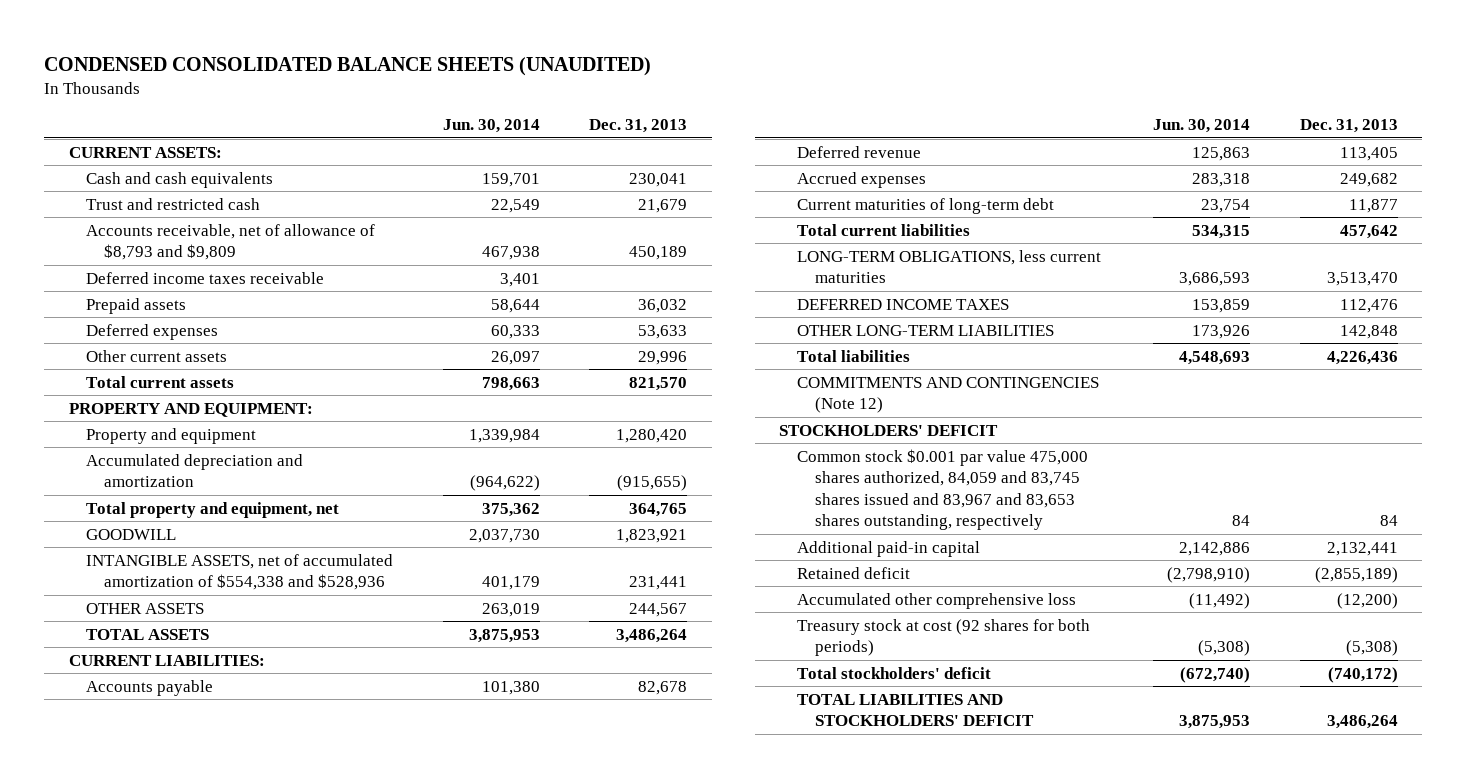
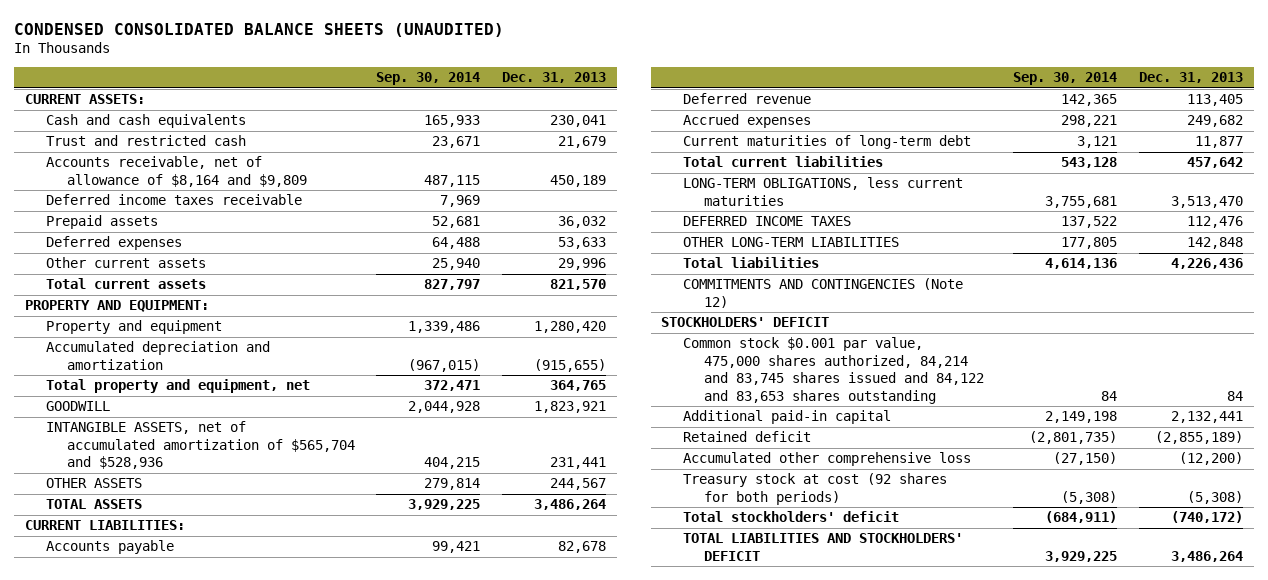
- | Jun. 30, 2014 | Dec. 31, 2013
+ | Sep. 30, 2014 | Dec. 31, 2013
- Accounts receivable, net of allowance of $8,793 and $9,809 | 467,938 | 450,189
+ Accounts receivable, net of allowance of $8,164 and $9,809 | 487,115 | 450,189
- INTANGIBLE ASSETS, net of accumulated amortization of $554,338 and $528,936 | 401,179 | 231,441
+ INTANGIBLE ASSETS, net of accumulated amortization of $565,704 and $528,936 | 404,215 | 231,441
- Common stock $0.001 par value 475,000 shares authorized, 84,059 and 83,745 shares issued and 83,967 and 83,653 shares outstanding, respectively | 84 | 84
+ Common stock $0.001 par value, 475,000 shares authorized, 84,214 and 83,745 shares issued and 84,122 and 83,653 shares outstanding | 84 | 84

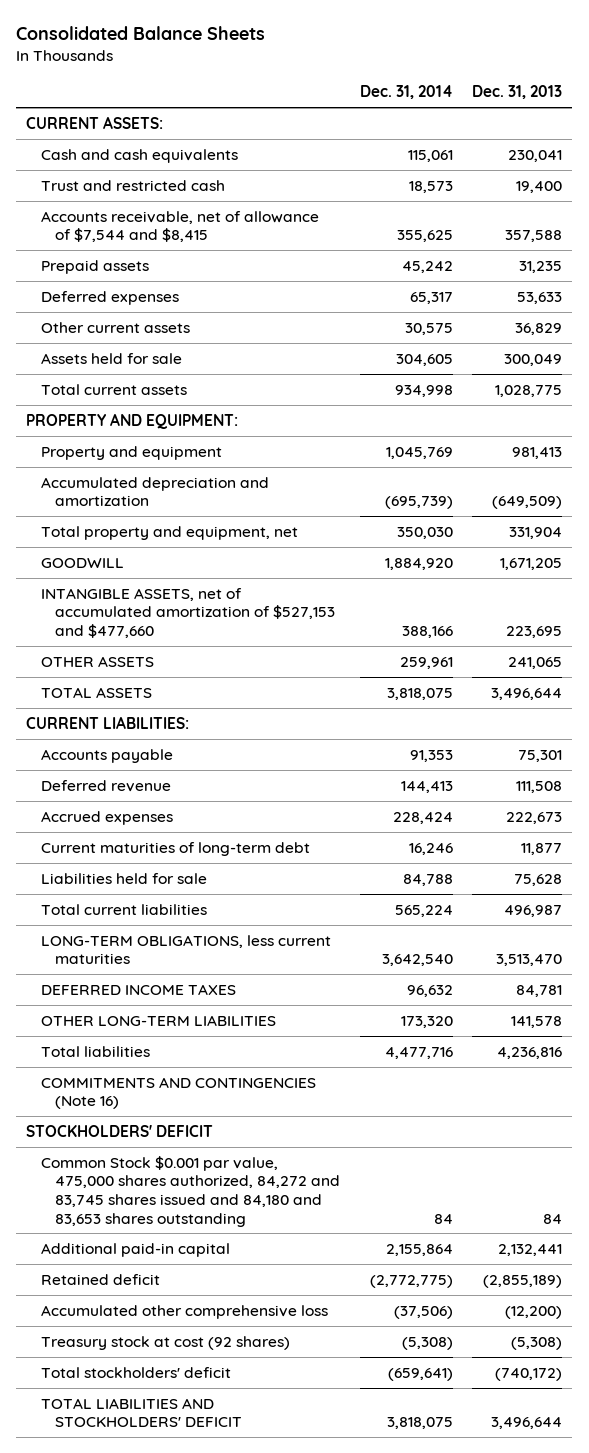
- CONDENSED CONSOLIDATED BALANCE SHEETS (UNAUDITED)
+ Consolidated Balance Sheets
- | Sep. 30, 2014 | Dec. 31, 2013
+ | Dec. 31, 2014 | Dec. 31, 2013
- Trust and restricted cash | 23,671 | 21,679
- Accounts receivable, net of allowance of $8,164 and $9,809 | 487,115 | 450,189
- Deferred income taxes receivable | 7,969 |
- Prepaid assets | 52,681 | 36,032
+ Trust and restricted cash | 18,573 | 19,400
+ Accounts receivable, net of allowance of $7,544 and $8,415 | 355,625 | 357,588
+ Prepaid assets | 45,242 | 31,235
- Other current assets | 25,940 | 29,996
- Total current assets | 827,797 | 821,570
+ Other current assets | 30,575 | 36,829
+ Assets held for sale | 304,605 | 300,049
+ Total current assets | 934,998 | 1,028,775
- Property and equipment | 1,339,486 | 1,280,420
- Accumulated depreciation and amortization | (967,015) | (915,655)
- Total property and equipment, net | 372,471 | 364,765
- GOODWILL | 2,044,928 | 1,823,921
- INTANGIBLE ASSETS, net of accumulated amortization of $565,704 and $528,936 | 404,215 | 231,441
- OTHER ASSETS | 279,814 | 244,567
- TOTAL ASSETS | 3,929,225 | 3,486,264
+ Property and equipment | 1,045,769 | 981,413
+ Accumulated depreciation and amortization | (695,739) | (649,509)
+ Total property and equipment, net | 350,030 | 331,904
+ GOODWILL | 1,884,920 | 1,671,205
+ INTANGIBLE ASSETS, net of accumulated amortization of $527,153 and $477,660 | 388,166 | 223,695
+ OTHER ASSETS | 259,961 | 241,065
+ TOTAL ASSETS | 3,818,075 | 3,496,644
- Accounts payable | 99,421 | 82,678
- Deferred revenue | 142,365 | 113,405
- Accrued expenses | 298,221 | 249,682
+ Accounts payable | 91,353 | 75,301
+ Deferred revenue | 144,413 | 111,508
+ Accrued expenses | 228,424 | 222,673
- Total current liabilities | 543,128 | 457,642
+ Liabilities held for sale | 84,788 | 75,628
+ Total current liabilities | 565,224 | 496,987
- DEFERRED INCOME TAXES | 137,522 | 112,476
- OTHER LONG-TERM LIABILITIES | 177,805 | 142,848
- Total liabilities | 4,614,136 | 4,226,436
- COMMITMENTS AND CONTINGENCIES (Note 12)
+ DEFERRED INCOME TAXES | 96,632 | 84,781
+ OTHER LONG-TERM LIABILITIES | 173,320 | 141,578
+ Total liabilities | 4,477,716 | 4,236,816
+ COMMITMENTS AND CONTINGENCIES (Note 16)
- Common stock $0.001 par value, 475,000 shares authorized, 84,214 and 83,745 shares issued and 84,122 and 83,653 shares outstanding | 84 | 84
+ Common Stock $0.001 par value, 475,000 shares authorized, 84,272 and 83,745 shares issued and 84,180 and 83,653 shares outstanding | 84 | 84
- Treasury stock at cost (92 shares for both periods) | (5,308) | (5,308)
+ Treasury stock at cost (92 shares) | (5,308) | (5,308)
- TOTAL LIABILITIES AND STOCKHOLDERS' DEFICIT | 3,929,225 | 3,486,264
+ TOTAL LIABILITIES AND STOCKHOLDERS' DEFICIT | 3,818,075 | 3,496,644

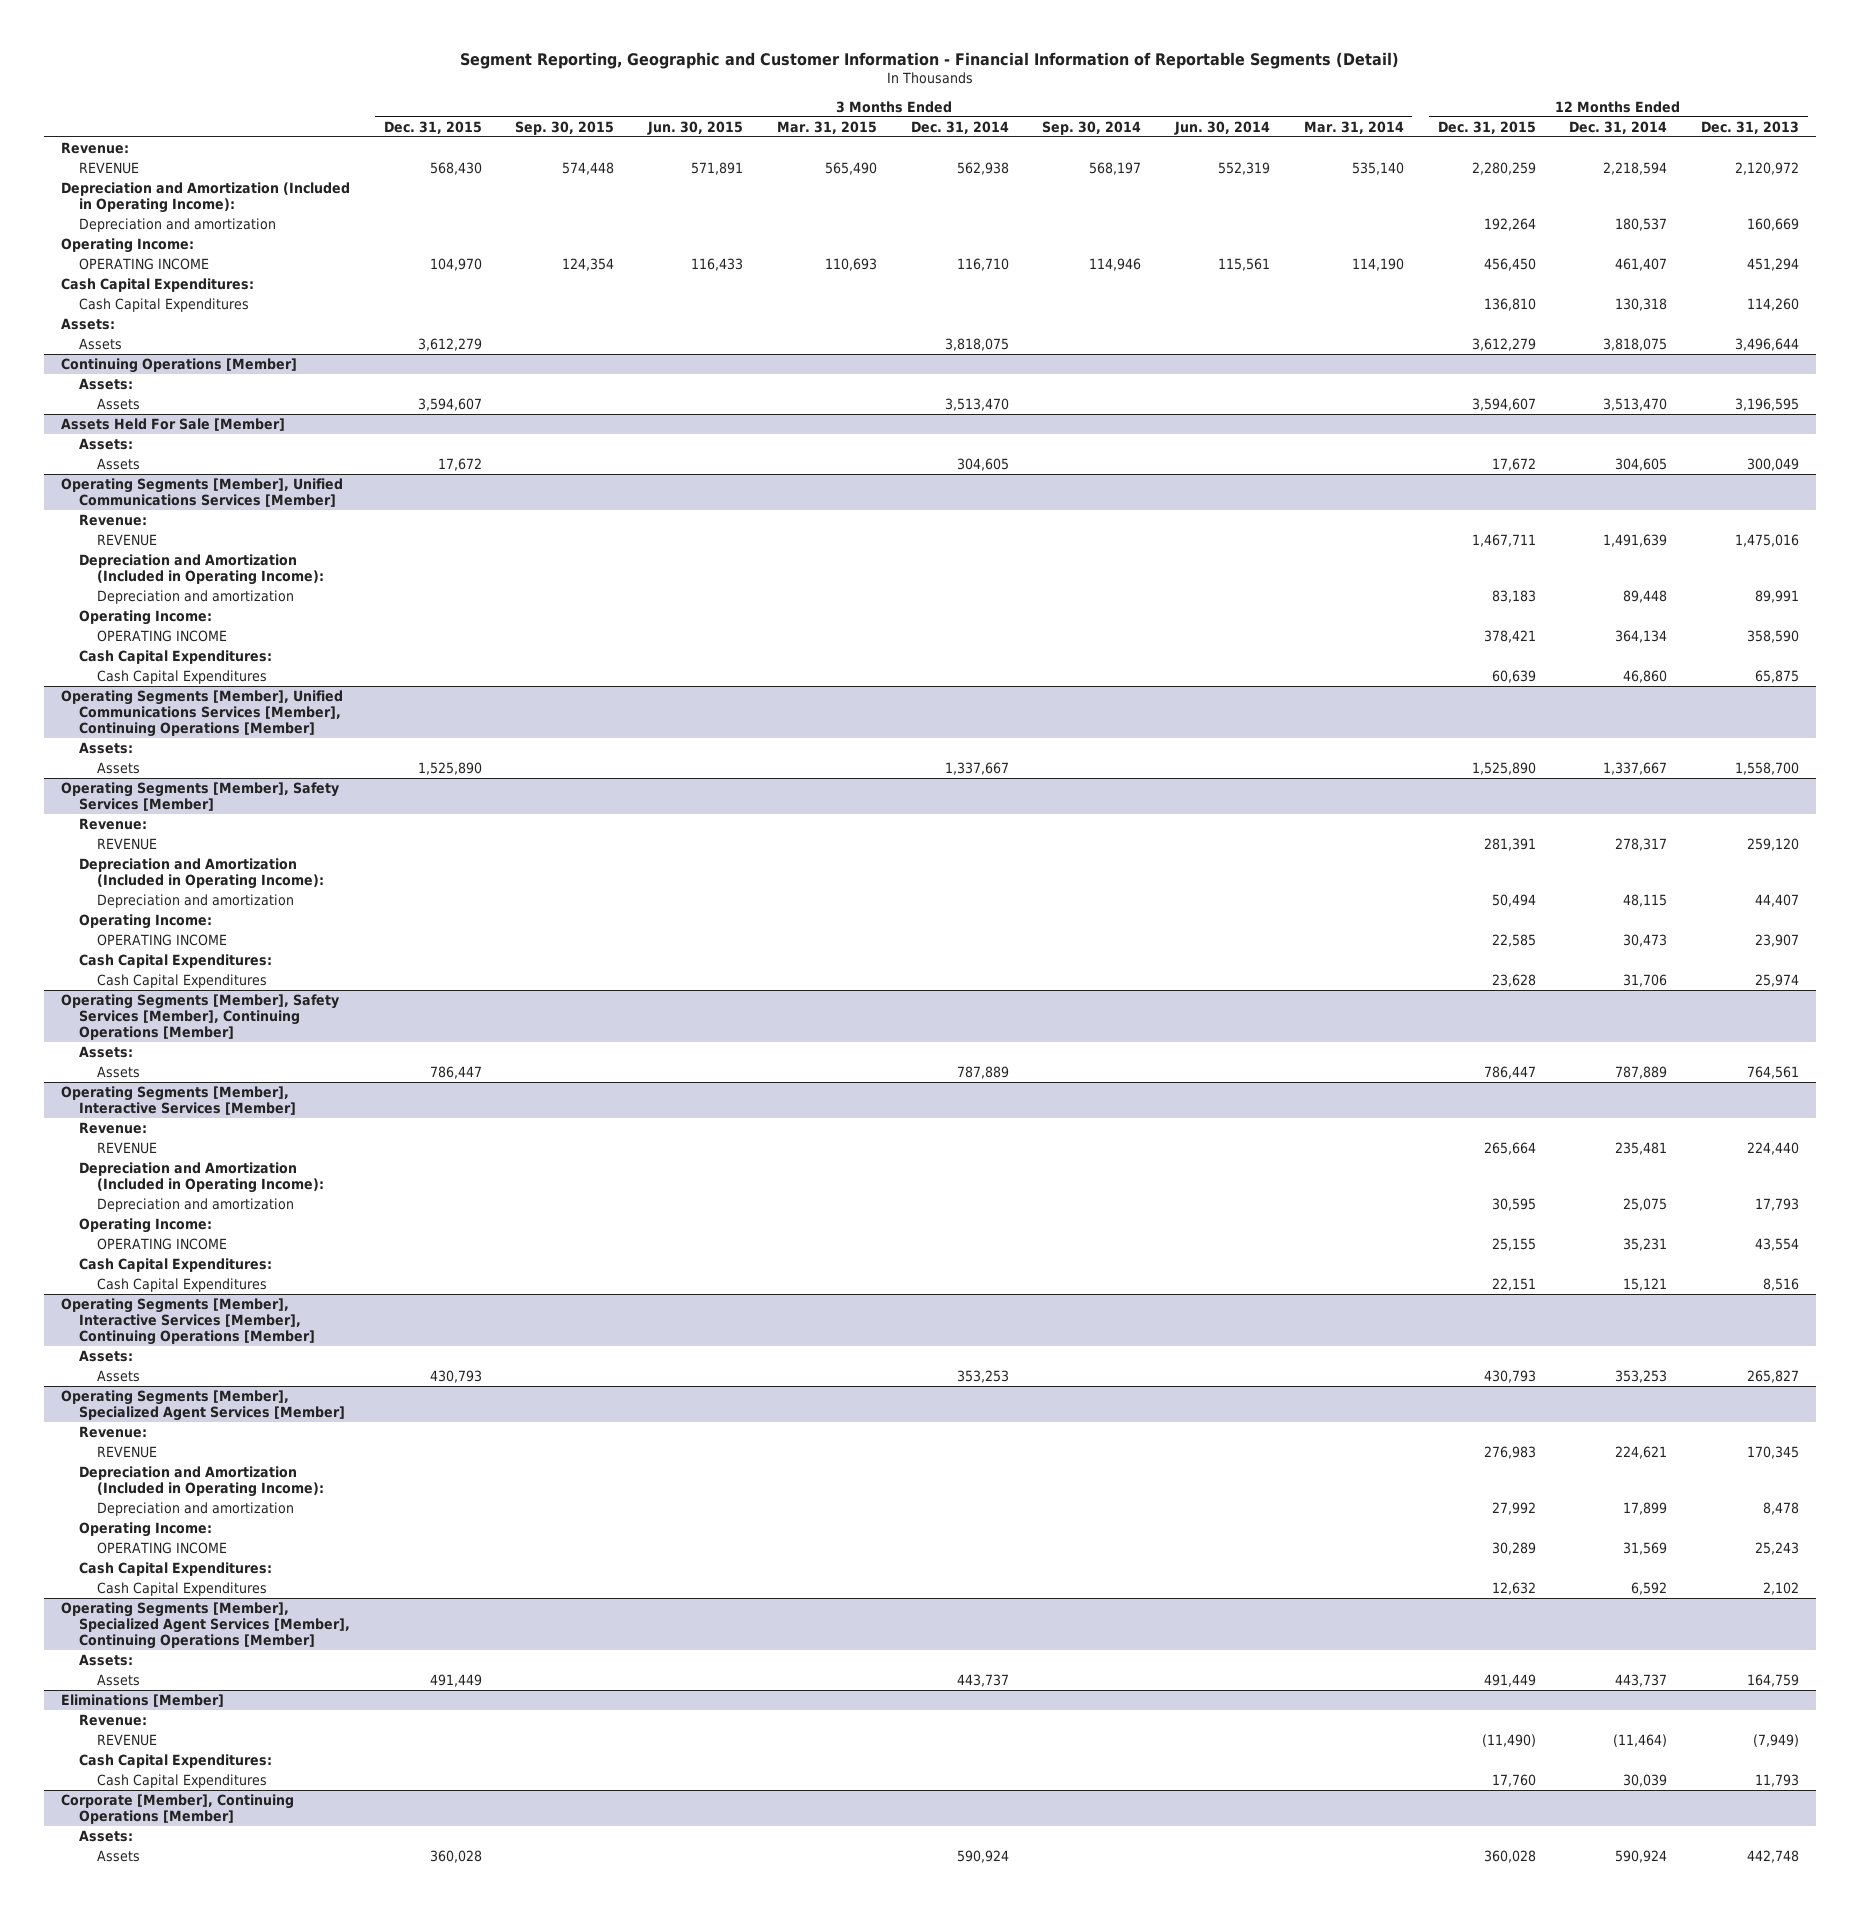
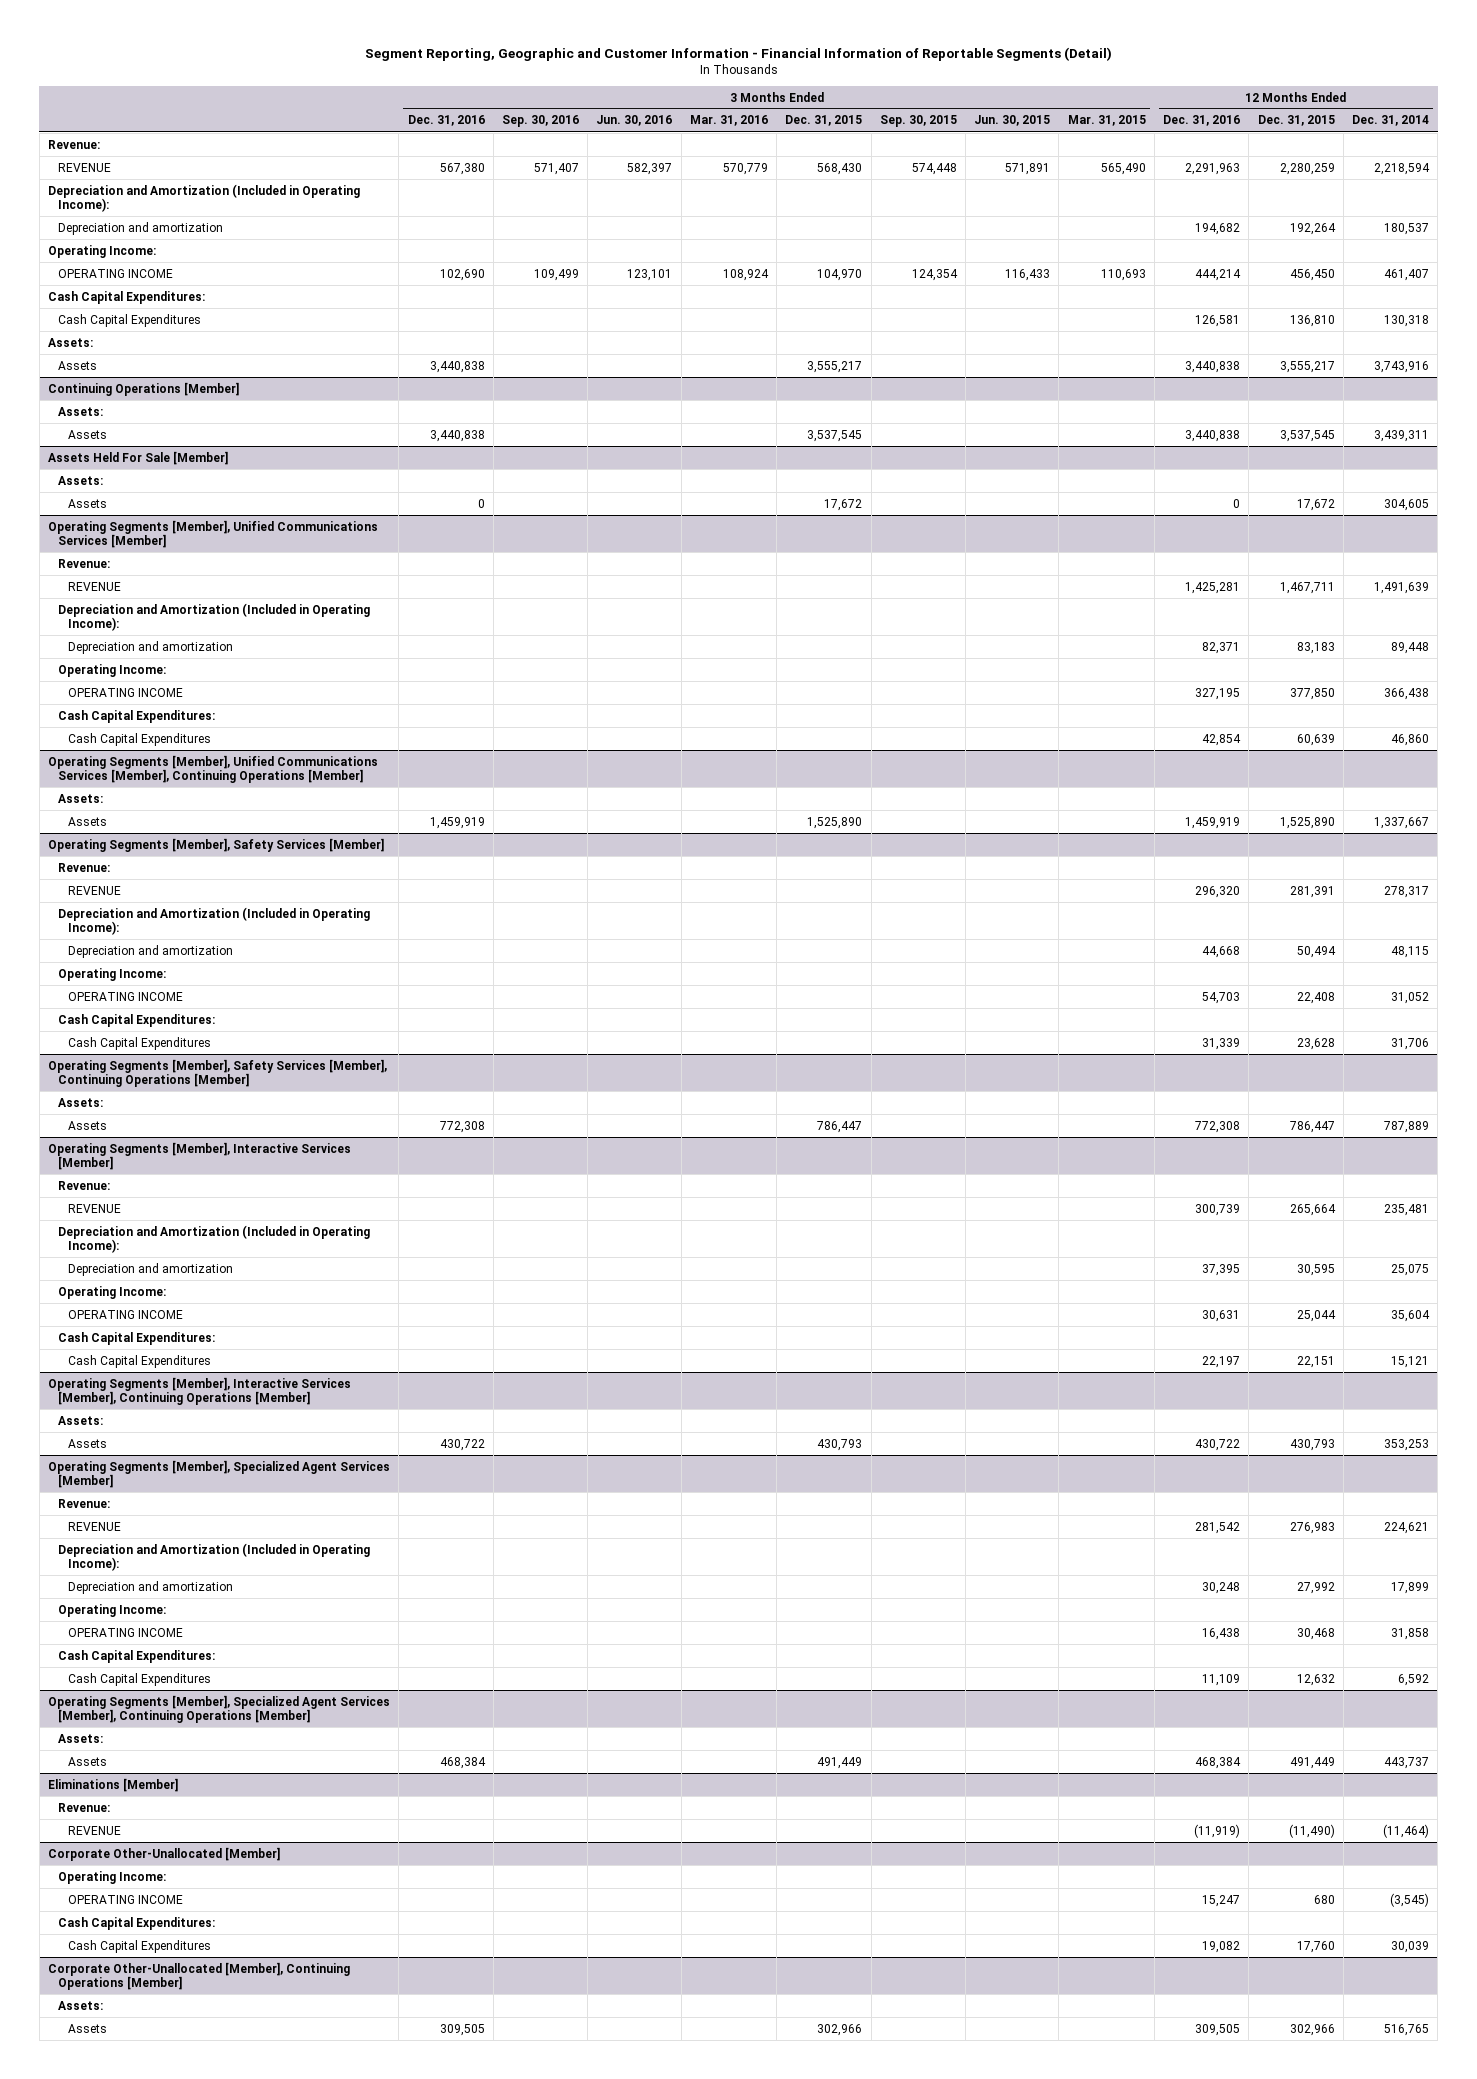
- | 3 Months Ended Dec. 31, 2015 | 3 Months Ended Sep. 30, 2015 | 3 Months Ended Jun. 30, 2015 | 3 Months Ended Mar. 31, 2015 | 3 Months Ended Dec. 31, 2014 | 3 Months Ended Sep. 30, 2014 | 3 Months Ended Jun. 30, 2014 | 3 Months Ended Mar. 31, 2014 | 12 Months Ended Dec. 31, 2015 | 12 Months Ended Dec. 31, 2014 | 12 Months Ended Dec. 31, 2013
+ | 3 Months Ended Dec. 31, 2016 | 3 Months Ended Sep. 30, 2016 | 3 Months Ended Jun. 30, 2016 | 3 Months Ended Mar. 31, 2016 | 3 Months Ended Dec. 31, 2015 | 3 Months Ended Sep. 30, 2015 | 3 Months Ended Jun. 30, 2015 | 3 Months Ended Mar. 31, 2015 | 12 Months Ended Dec. 31, 2016 | 12 Months Ended Dec. 31, 2015 | 12 Months Ended Dec. 31, 2014
- Assets | 3,612,279 | | | | 3,818,075 | | | | 3,612,279 | 3,818,075 | 3,496,644
+ Assets | 3,440,838 | | | | 3,555,217 | | | | 3,440,838 | 3,555,217 | 3,743,916
@ Continuing Operations [Member]
- Assets | 3,594,607 | | | | 3,513,470 | | | | 3,594,607 | 3,513,470 | 3,196,595
+ Assets | 3,440,838 | | | | 3,537,545 | | | | 3,440,838 | 3,537,545 | 3,439,311
@ Operating Segments [Member], Unified Communications Services [Member]
- OPERATING INCOME | | | | | | | | | 378,421 | 364,134 | 358,590
+ OPERATING INCOME | | | | | | | | | 327,195 | 377,850 | 366,438
@ Operating Segments [Member], Safety Services [Member]
- OPERATING INCOME | | | | | | | | | 22,585 | 30,473 | 23,907
+ OPERATING INCOME | | | | | | | | | 54,703 | 22,408 | 31,052
@ Operating Segments [Member], Interactive Services [Member]
- OPERATING INCOME | | | | | | | | | 25,155 | 35,231 | 43,554
+ OPERATING INCOME | | | | | | | | | 30,631 | 25,044 | 35,604
@ Operating Segments [Member], Specialized Agent Services [Member]
- OPERATING INCOME | | | | | | | | | 30,289 | 31,569 | 25,243
+ OPERATING INCOME | | | | | | | | | 16,438 | 30,468 | 31,858
+ Corporate Other-Unallocated [Member]
+ Operating Income:
+ OPERATING INCOME | | | | | | | | | 15,247 | 680 | (3,545)
- Corporate [Member], Continuing Operations [Member]
+ Corporate Other-Unallocated [Member], Continuing Operations [Member]
- Assets | 360,028 | | | | 590,924 | | | | 360,028 | 590,924 | 442,748
+ Assets | 309,505 | | | | 302,966 | | | | 309,505 | 302,966 | 516,765

